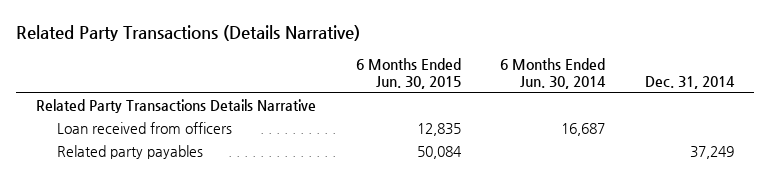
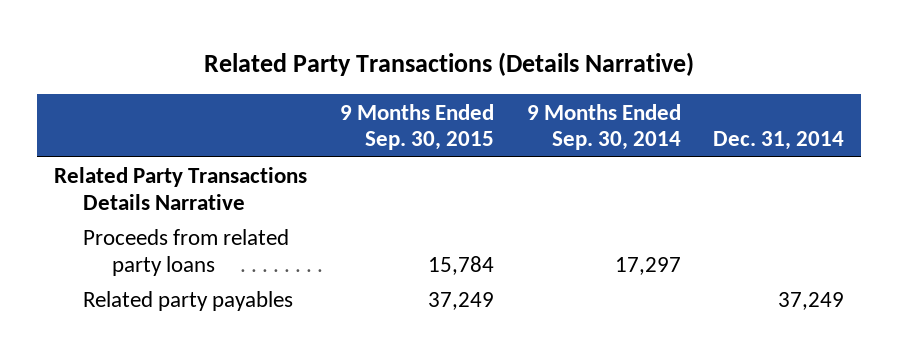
- | 6 Months Ended Jun. 30, 2015 | 6 Months Ended Jun. 30, 2014 | Dec. 31, 2014
+ | 9 Months Ended Sep. 30, 2015 | 9 Months Ended Sep. 30, 2014 | Dec. 31, 2014
- Loan received from officers | 12,835 | 16,687 |
+ Proceeds from related party loans | 15,784 | 17,297 |

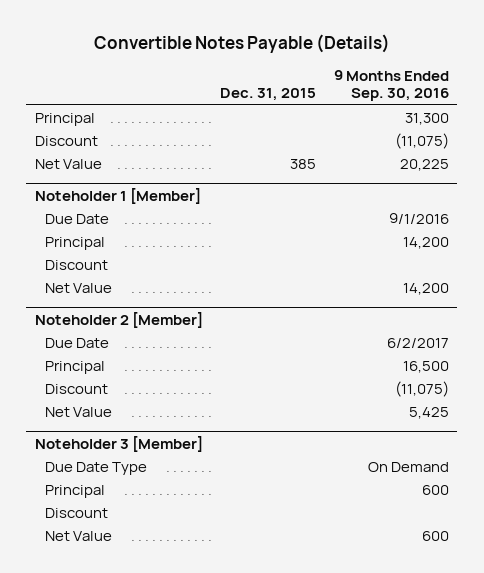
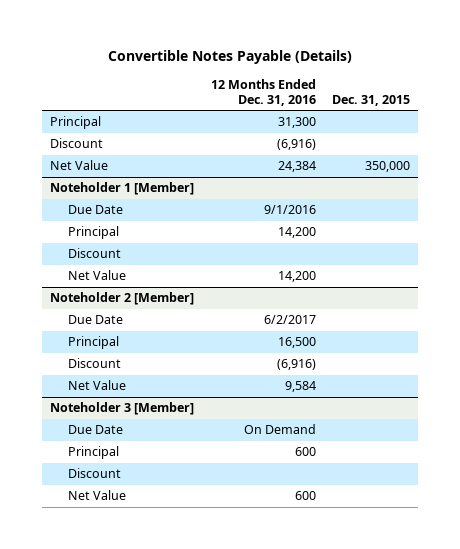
- | Dec. 31, 2015 | 9 Months Ended Sep. 30, 2016
+ | 12 Months Ended Dec. 31, 2016 | Dec. 31, 2015
- Net Value | 385 | 20,225
+ Net Value | 24,384 | 350,000
@ Noteholder 3 [Member]
- Due Date Type | | On Demand
+ Due Date | On Demand |

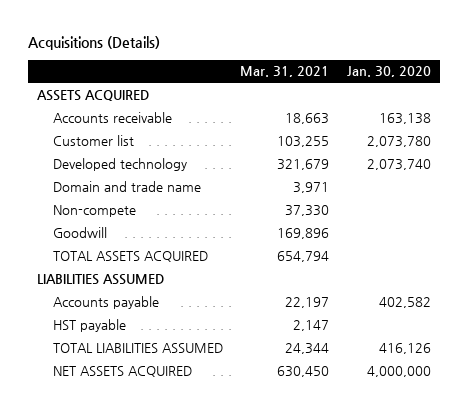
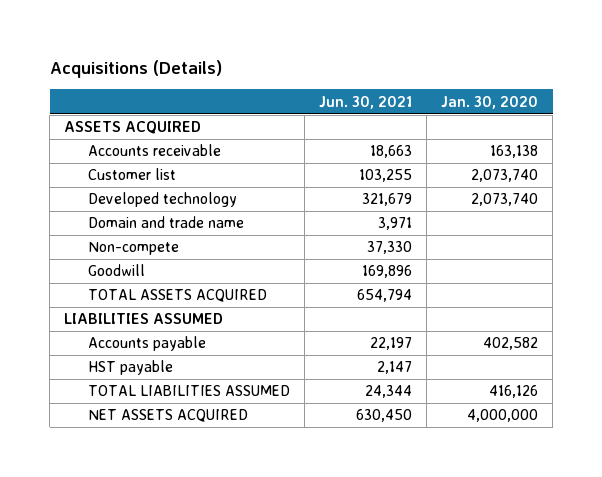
- | Mar. 31, 2021 | Jan. 30, 2020
+ | Jun. 30, 2021 | Jan. 30, 2020
- Customer list | 103,255 | 2,073,780
+ Customer list | 103,255 | 2,073,740

